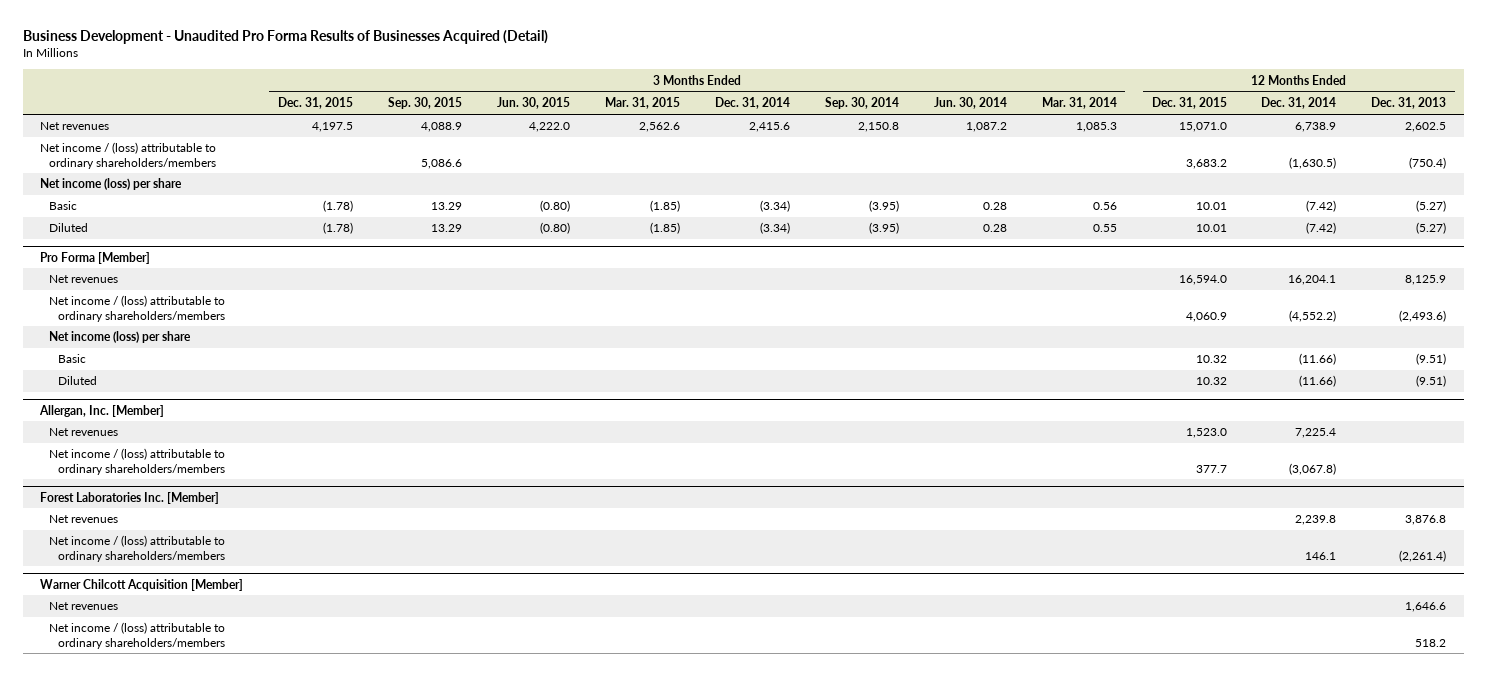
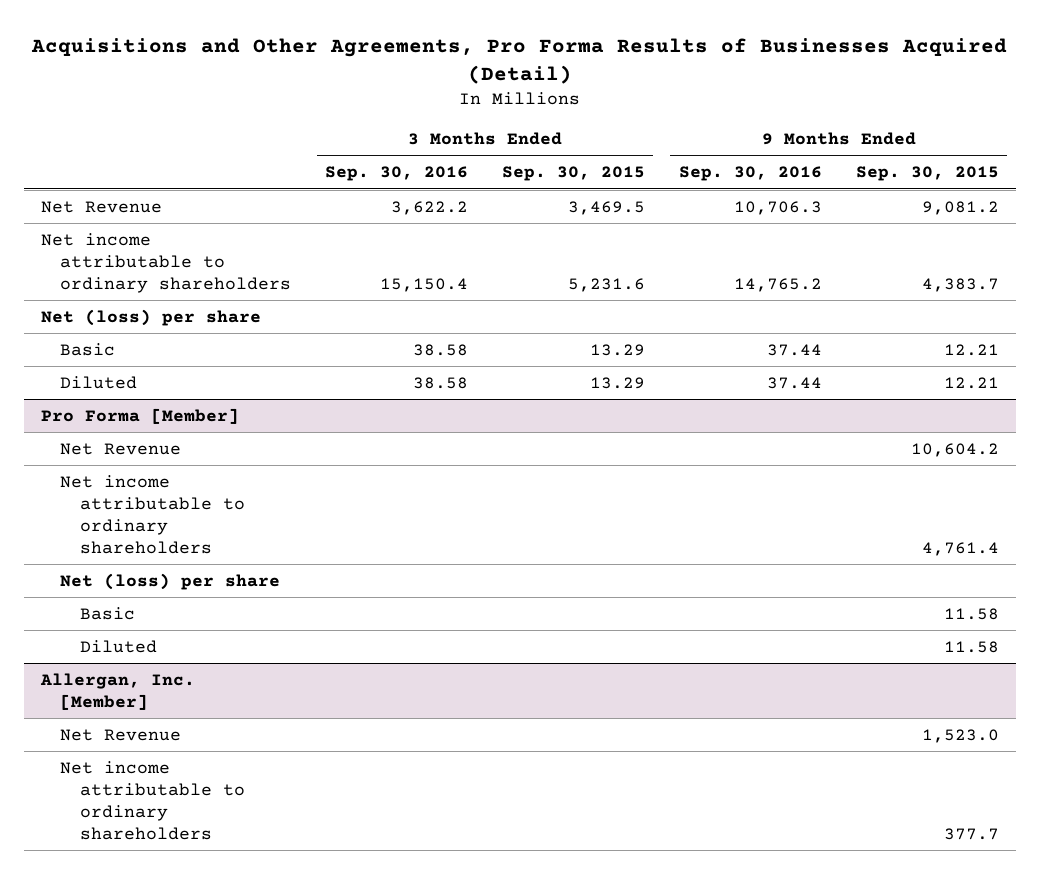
- Business Development - Unaudited Pro Forma Results of Businesses Acquired (Detail)
+ Acquisitions and Other Agreements, Pro Forma Results of Businesses Acquired (Detail)
- | 3 Months Ended Dec. 31, 2015 | 3 Months Ended Sep. 30, 2015 | 3 Months Ended Jun. 30, 2015 | 3 Months Ended Mar. 31, 2015 | 3 Months Ended Dec. 31, 2014 | 3 Months Ended Sep. 30, 2014 | 3 Months Ended Jun. 30, 2014 | 3 Months Ended Mar. 31, 2014 | 12 Months Ended Dec. 31, 2015 | 12 Months Ended Dec. 31, 2014 | 12 Months Ended Dec. 31, 2013
+ | 3 Months Ended Sep. 30, 2016 | 3 Months Ended Sep. 30, 2015 | 9 Months Ended Sep. 30, 2016 | 9 Months Ended Sep. 30, 2015
- Net revenues | 4,197.5 | 4,088.9 | 4,222.0 | 2,562.6 | 2,415.6 | 2,150.8 | 1,087.2 | 1,085.3 | 15,071.0 | 6,738.9 | 2,602.5
- Net income / (loss) attributable to ordinary shareholders/members | | 5,086.6 | | | | | | | 3,683.2 | (1,630.5) | (750.4)
- Net income (loss) per share
+ Net Revenue | 3,622.2 | 3,469.5 | 10,706.3 | 9,081.2
+ Net income attributable to ordinary shareholders | 15,150.4 | 5,231.6 | 14,765.2 | 4,383.7
+ Net (loss) per share
@ Pro Forma [Member]
- Net revenues | | | | | | | | | 16,594.0 | 16,204.1 | 8,125.9
- Net income / (loss) attributable to ordinary shareholders/members | | | | | | | | | 4,060.9 | (4,552.2) | (2,493.6)
- Net income (loss) per share
+ Net Revenue | | | | 10,604.2
+ Net income attributable to ordinary shareholders | | | | 4,761.4
+ Net (loss) per share
@ Allergan, Inc. [Member]
- Net revenues | | | | | | | | | 1,523.0 | 7,225.4 |
- Net income / (loss) attributable to ordinary shareholders/members | | | | | | | | | 377.7 | (3,067.8) |
- Forest Laboratories Inc. [Member]
- Net revenues | | | | | | | | | | 2,239.8 | 3,876.8
- Net income / (loss) attributable to ordinary shareholders/members | | | | | | | | | | 146.1 | (2,261.4)
- Warner Chilcott Acquisition [Member]
- Net revenues | | | | | | | | | | | 1,646.6
- Net income / (loss) attributable to ordinary shareholders/members | | | | | | | | | | | 518.2
@ Allergan, Inc. [Member]
+ Net Revenue | | | | 1,523.0
+ Net income attributable to ordinary shareholders | | | | 377.7

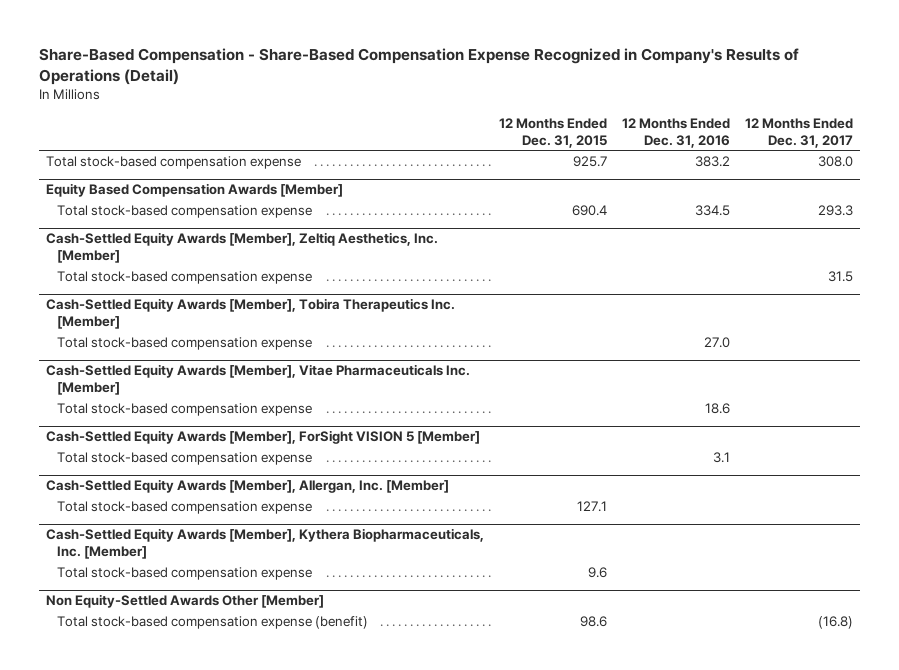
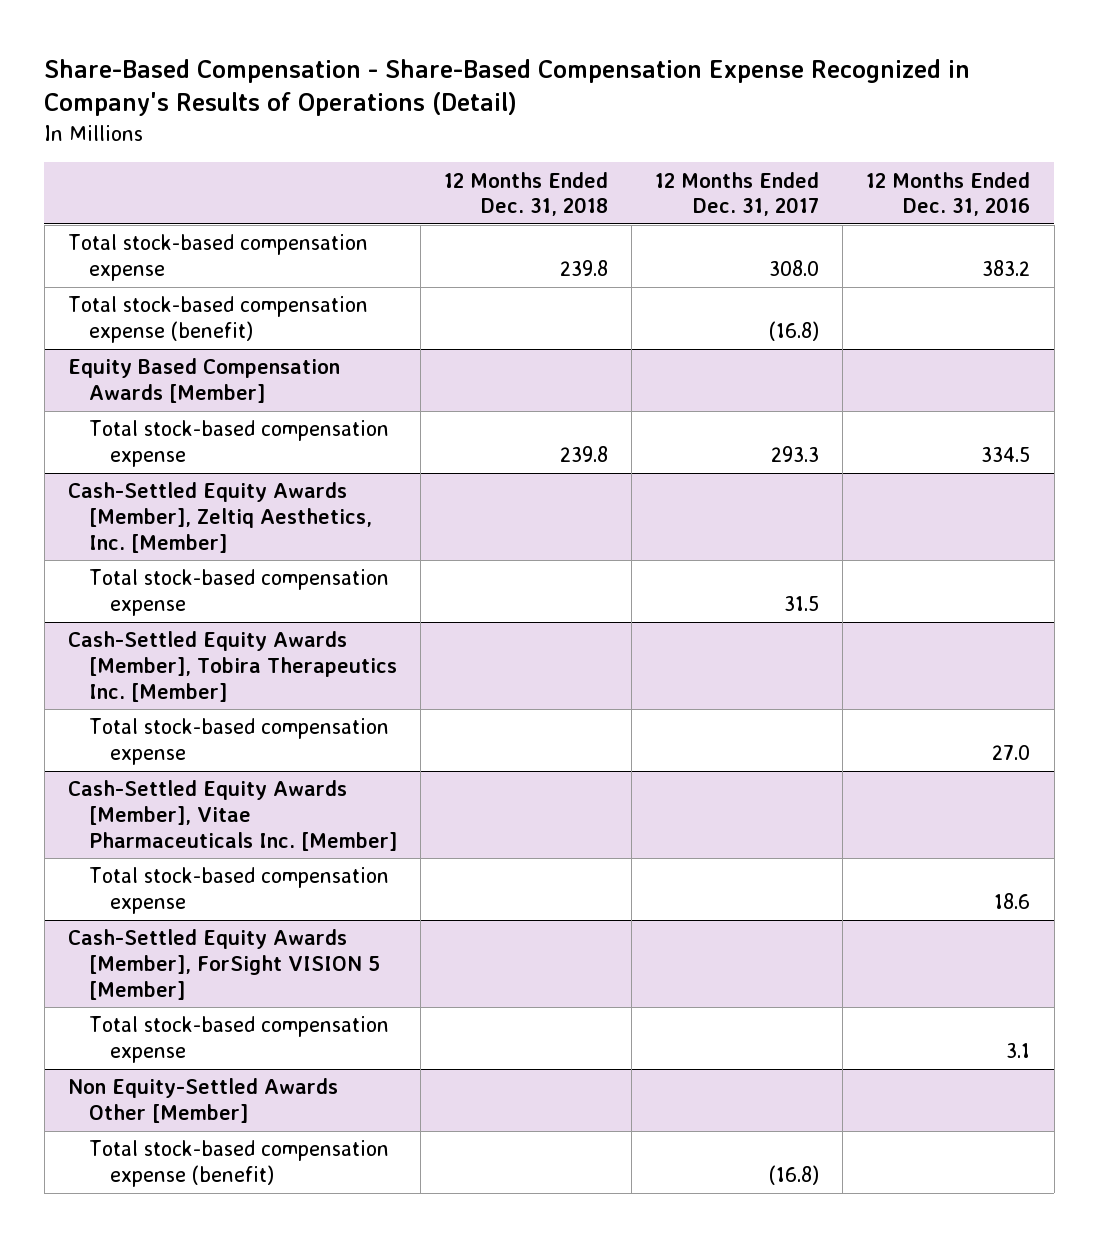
- | 12 Months Ended Dec. 31, 2015 | 12 Months Ended Dec. 31, 2016 | 12 Months Ended Dec. 31, 2017
+ | 12 Months Ended Dec. 31, 2018 | 12 Months Ended Dec. 31, 2017 | 12 Months Ended Dec. 31, 2016
+ Total stock-based compensation expense (benefit) | | (16.8) |
- Cash-Settled Equity Awards [Member], Allergan, Inc. [Member]
- Total stock-based compensation expense | 127.1 | |
- Cash-Settled Equity Awards [Member], Kythera Biopharmaceuticals, Inc. [Member]
- Total stock-based compensation expense | 9.6 | |

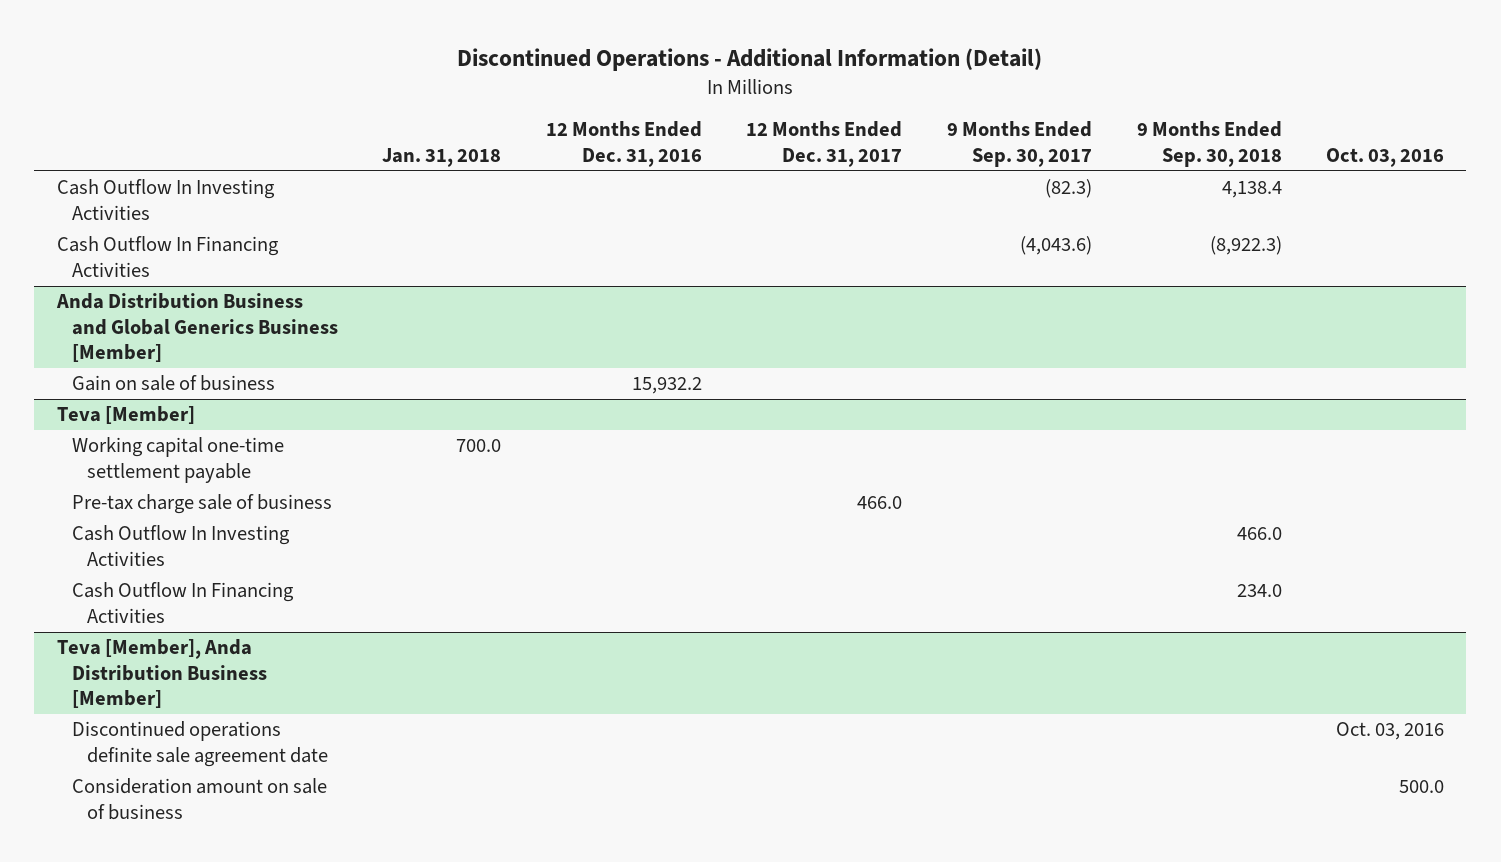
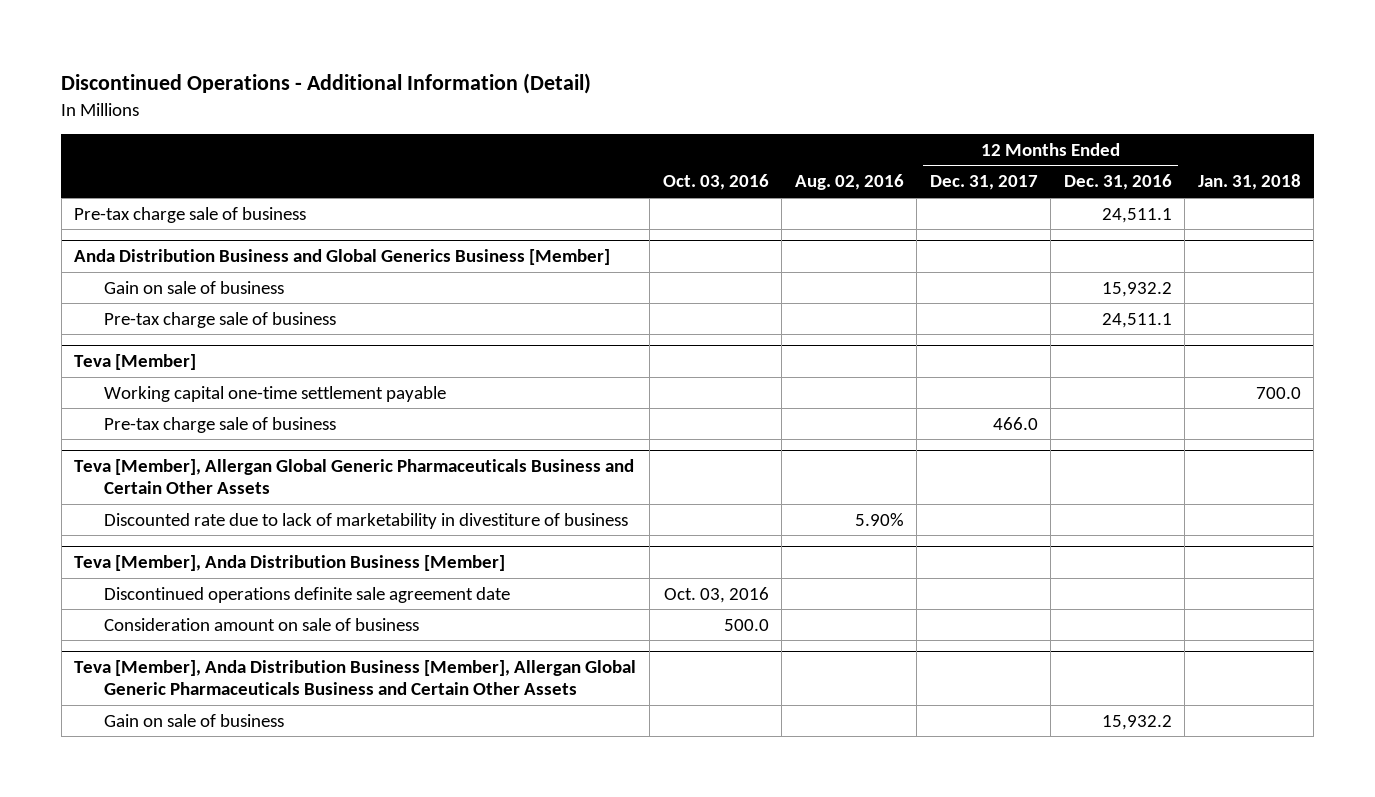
- | Jan. 31, 2018 | 12 Months Ended Dec. 31, 2016 | 12 Months Ended Dec. 31, 2017 | 9 Months Ended Sep. 30, 2017 | 9 Months Ended Sep. 30, 2018 | Oct. 03, 2016
+ | Oct. 03, 2016 | Aug. 02, 2016 | 12 Months Ended Dec. 31, 2017 | 12 Months Ended Dec. 31, 2016 | Jan. 31, 2018
- Cash Outflow In Investing Activities | | | | (82.3) | 4,138.4 |
- Cash Outflow In Financing Activities | | | | (4,043.6) | (8,922.3) |
+ Pre-tax charge sale of business | | | | 24,511.1 |
@ Anda Distribution Business and Global Generics Business [Member]
+ Pre-tax charge sale of business | | | | 24,511.1 |
@ Teva [Member]
- Cash Outflow In Investing Activities | | | | | 466.0 |
- Cash Outflow In Financing Activities | | | | | 234.0 |
+ Teva [Member], Allergan Global Generic Pharmaceuticals Business and Certain Other Assets
+ Discounted rate due to lack of marketability in divestiture of business | | 5.90% | | |
+ Teva [Member], Anda Distribution Business [Member], Allergan Global Generic Pharmaceuticals Business and Certain Other Assets
+ Gain on sale of business | | | | 15,932.2 |

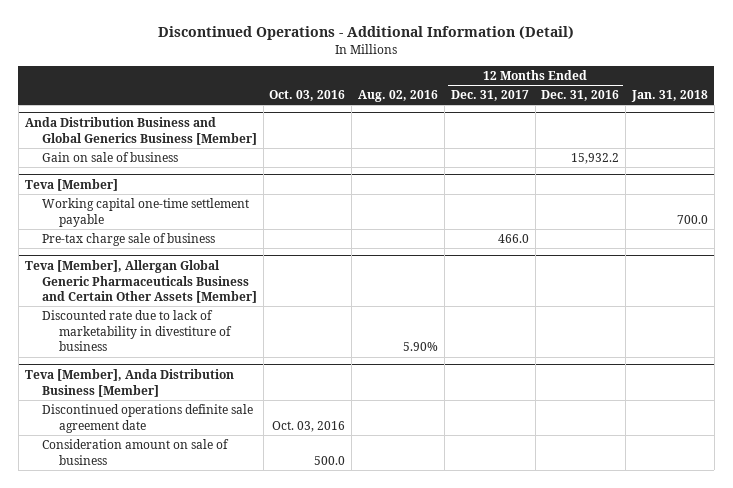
- Pre-tax charge sale of business | | | | 24,511.1 |
@ Anda Distribution Business and Global Generics Business [Member]
- Pre-tax charge sale of business | | | | 24,511.1 |
- Teva [Member], Allergan Global Generic Pharmaceuticals Business and Certain Other Assets
+ Teva [Member], Allergan Global Generic Pharmaceuticals Business and Certain Other Assets [Member]
- Teva [Member], Anda Distribution Business [Member], Allergan Global Generic Pharmaceuticals Business and Certain Other Assets
- Gain on sale of business | | | | 15,932.2 |

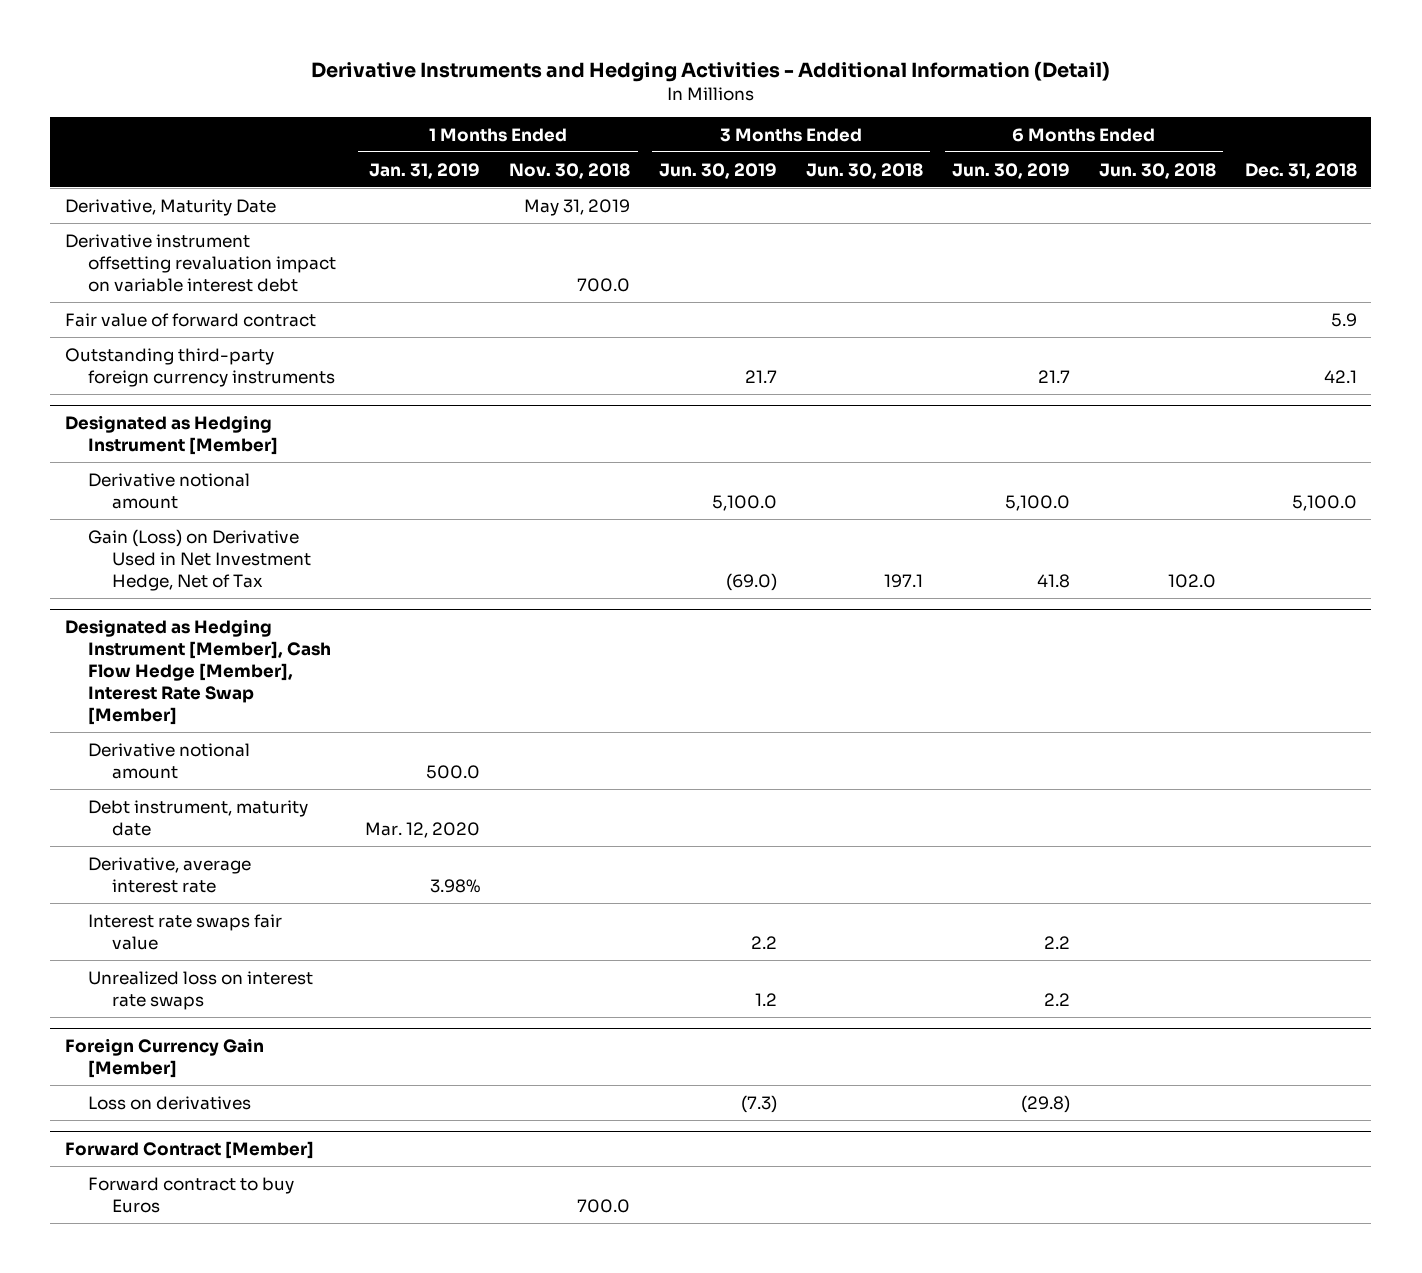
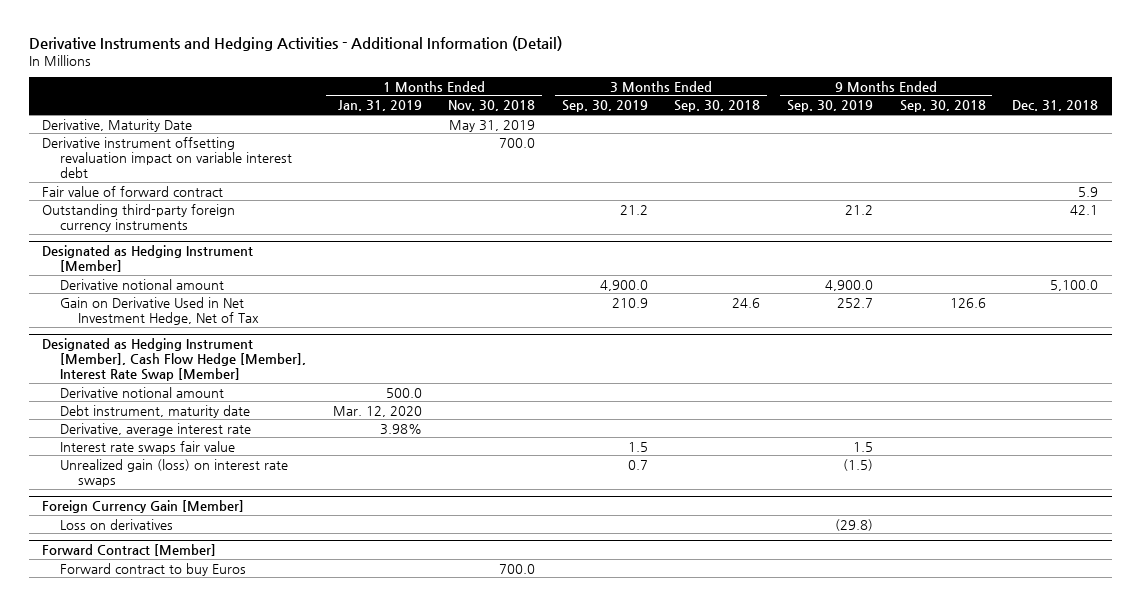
- | 1 Months Ended Jan. 31, 2019 | 1 Months Ended Nov. 30, 2018 | 3 Months Ended Jun. 30, 2019 | 3 Months Ended Jun. 30, 2018 | 6 Months Ended Jun. 30, 2019 | 6 Months Ended Jun. 30, 2018 | Dec. 31, 2018
+ | 1 Months Ended Jan. 31, 2019 | 1 Months Ended Nov. 30, 2018 | 3 Months Ended Sep. 30, 2019 | 3 Months Ended Sep. 30, 2018 | 9 Months Ended Sep. 30, 2019 | 9 Months Ended Sep. 30, 2018 | Dec. 31, 2018
@ Designated as Hedging Instrument [Member]
- Gain (Loss) on Derivative Used in Net Investment Hedge, Net of Tax | | | (69.0) | 197.1 | 41.8 | 102.0 |
+ Gain on Derivative Used in Net Investment Hedge, Net of Tax | | | 210.9 | 24.6 | 252.7 | 126.6 |
@ Designated as Hedging Instrument [Member], Cash Flow Hedge [Member], Interest Rate Swap [Member]
- Unrealized loss on interest rate swaps | | | 1.2 | | 2.2 | |
+ Unrealized gain (loss) on interest rate swaps | | | 0.7 | | (1.5) | |

